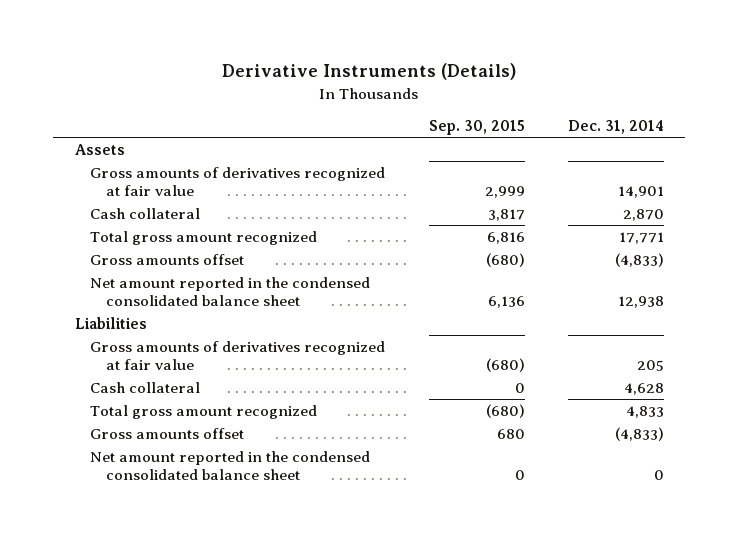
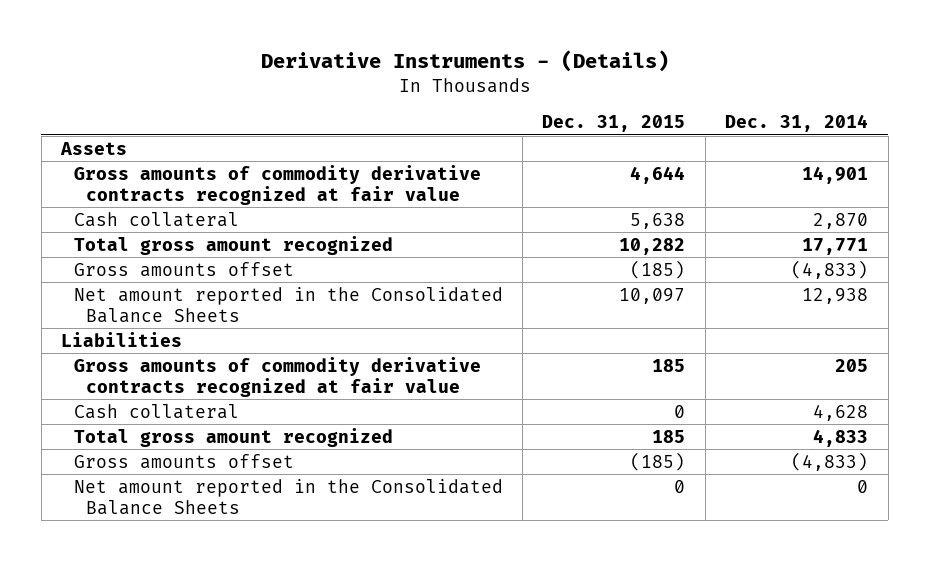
- Derivative Instruments (Details)
+ Derivative Instruments - (Details)
- | Sep. 30, 2015 | Dec. 31, 2014
+ | Dec. 31, 2015 | Dec. 31, 2014
- Gross amounts of derivatives recognized at fair value | 2,999 | 14,901
+ Gross amounts of commodity derivative contracts recognized at fair value | 4,644 | 14,901
- Net amount reported in the condensed consolidated balance sheet | 6,136 | 12,938
+ Net amount reported in the Consolidated Balance Sheets | 10,097 | 12,938
- Gross amounts of derivatives recognized at fair value | (680) | 205
+ Gross amounts of commodity derivative contracts recognized at fair value | 185 | 205
- Net amount reported in the condensed consolidated balance sheet | 0 | 0
+ Net amount reported in the Consolidated Balance Sheets | 0 | 0

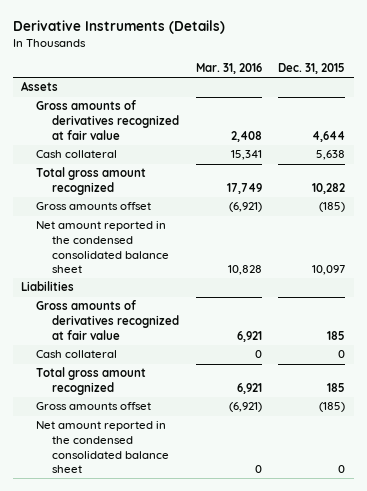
- Derivative Instruments - (Details)
+ Derivative Instruments (Details)
- | Dec. 31, 2015 | Dec. 31, 2014
+ | Mar. 31, 2016 | Dec. 31, 2015
- Gross amounts of commodity derivative contracts recognized at fair value | 4,644 | 14,901
+ Gross amounts of derivatives recognized at fair value | 2,408 | 4,644
- Net amount reported in the Consolidated Balance Sheets | 10,097 | 12,938
+ Net amount reported in the condensed consolidated balance sheet | 10,828 | 10,097
- Gross amounts of commodity derivative contracts recognized at fair value | 185 | 205
+ Gross amounts of derivatives recognized at fair value | 6,921 | 185
- Net amount reported in the Consolidated Balance Sheets | 0 | 0
+ Net amount reported in the condensed consolidated balance sheet | 0 | 0

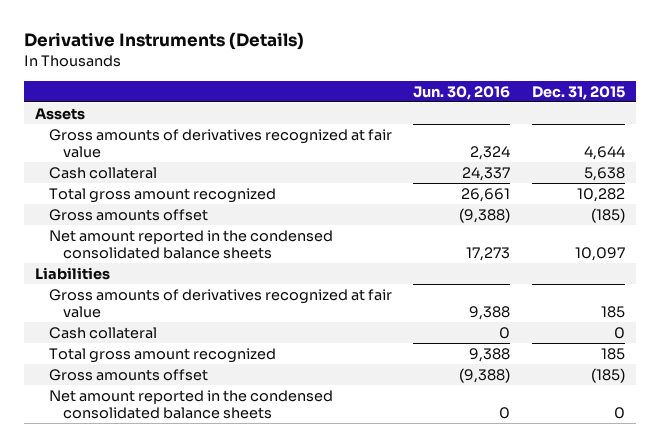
- | Mar. 31, 2016 | Dec. 31, 2015
+ | Jun. 30, 2016 | Dec. 31, 2015
- Net amount reported in the condensed consolidated balance sheet | 10,828 | 10,097
+ Net amount reported in the condensed consolidated balance sheets | 17,273 | 10,097
- Net amount reported in the condensed consolidated balance sheet | 0 | 0
+ Net amount reported in the condensed consolidated balance sheets | 0 | 0

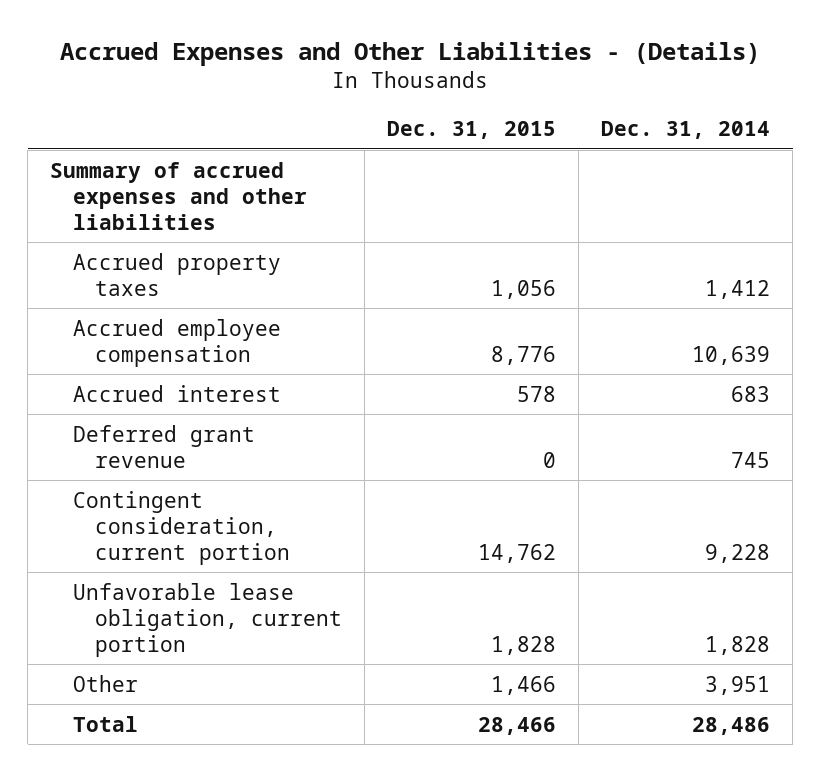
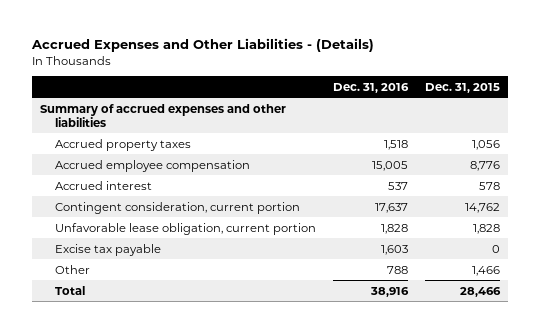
- | Dec. 31, 2015 | Dec. 31, 2014
+ | Dec. 31, 2016 | Dec. 31, 2015
- Deferred grant revenue | 0 | 745
+ Excise tax payable | 1,603 | 0

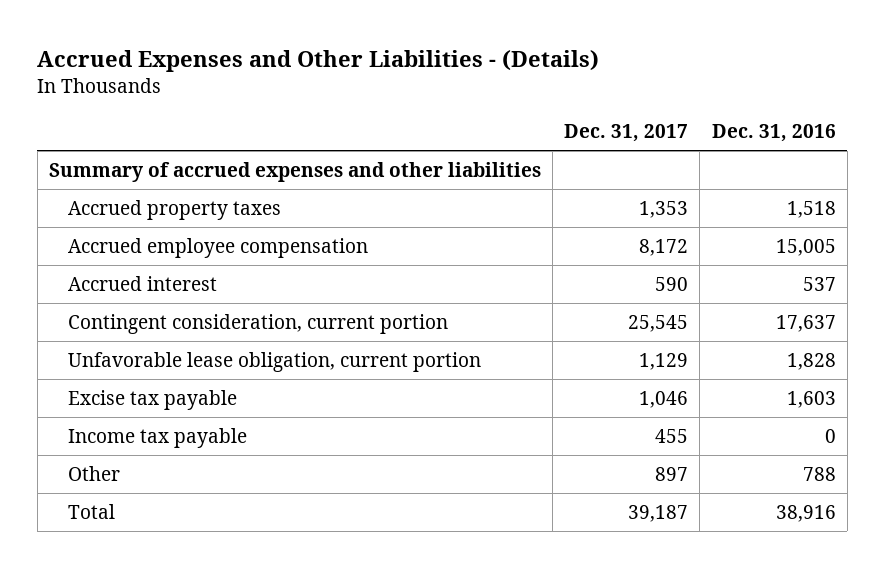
- | Dec. 31, 2016 | Dec. 31, 2015
+ | Dec. 31, 2017 | Dec. 31, 2016
+ Income tax payable | 455 | 0

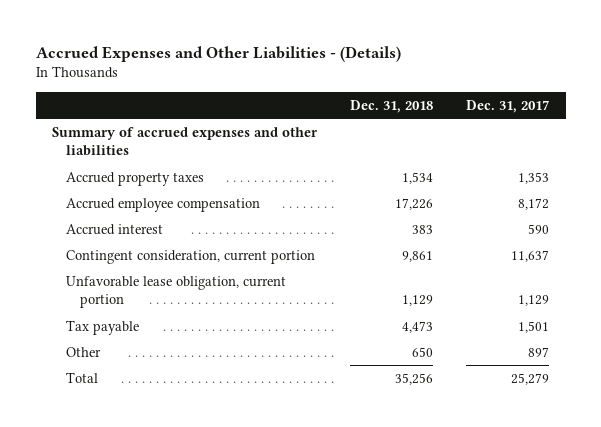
- | Dec. 31, 2017 | Dec. 31, 2016
+ | Dec. 31, 2018 | Dec. 31, 2017
- Contingent consideration, current portion | 25,545 | 17,637
+ Contingent consideration, current portion | 9,861 | 11,637
- Excise tax payable | 1,046 | 1,603
- Income tax payable | 455 | 0
+ Tax payable | 4,473 | 1,501
- Total | 39,187 | 38,916
+ Total | 35,256 | 25,279

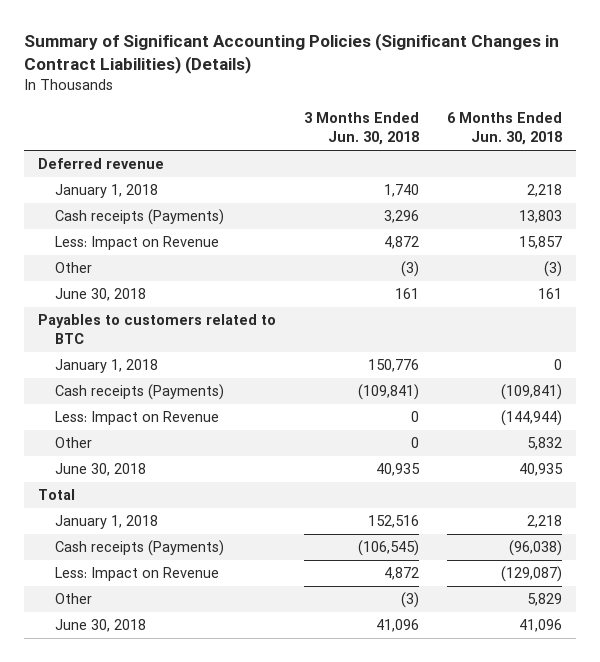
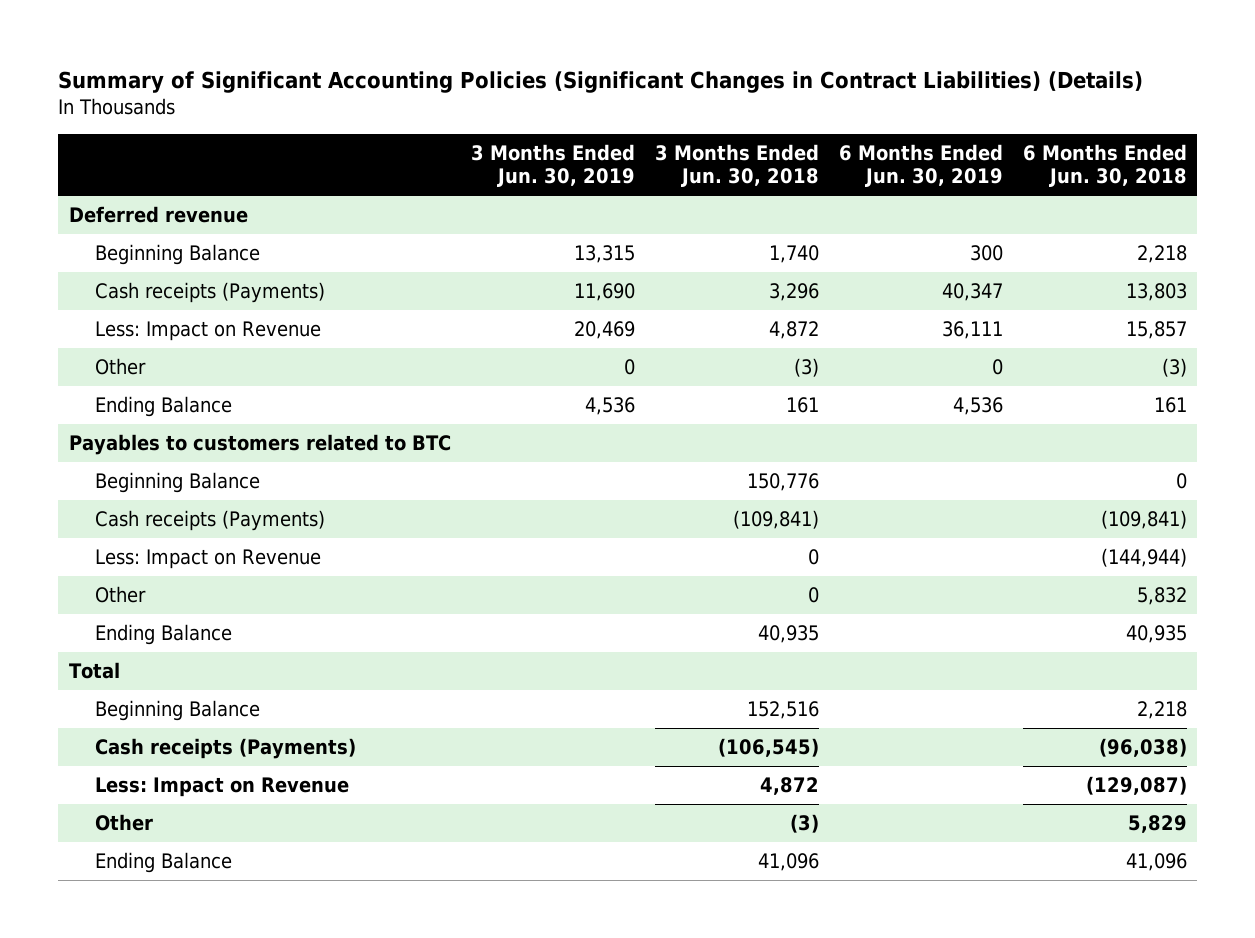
- | 3 Months Ended Jun. 30, 2018 | 6 Months Ended Jun. 30, 2018
+ | 3 Months Ended Jun. 30, 2019 | 3 Months Ended Jun. 30, 2018 | 6 Months Ended Jun. 30, 2019 | 6 Months Ended Jun. 30, 2018
- January 1, 2018 | 1,740 | 2,218
+ Beginning Balance | 13,315 | 1,740 | 300 | 2,218
- June 30, 2018 | 161 | 161
+ Ending Balance | 4,536 | 161 | 4,536 | 161
- January 1, 2018 | 150,776 | 0
+ Beginning Balance | | 150,776 | | 0
- June 30, 2018 | 40,935 | 40,935
+ Ending Balance | | 40,935 | | 40,935
- January 1, 2018 | 152,516 | 2,218
+ Beginning Balance | | 152,516 | | 2,218
- June 30, 2018 | 41,096 | 41,096
+ Ending Balance | | 41,096 | | 41,096

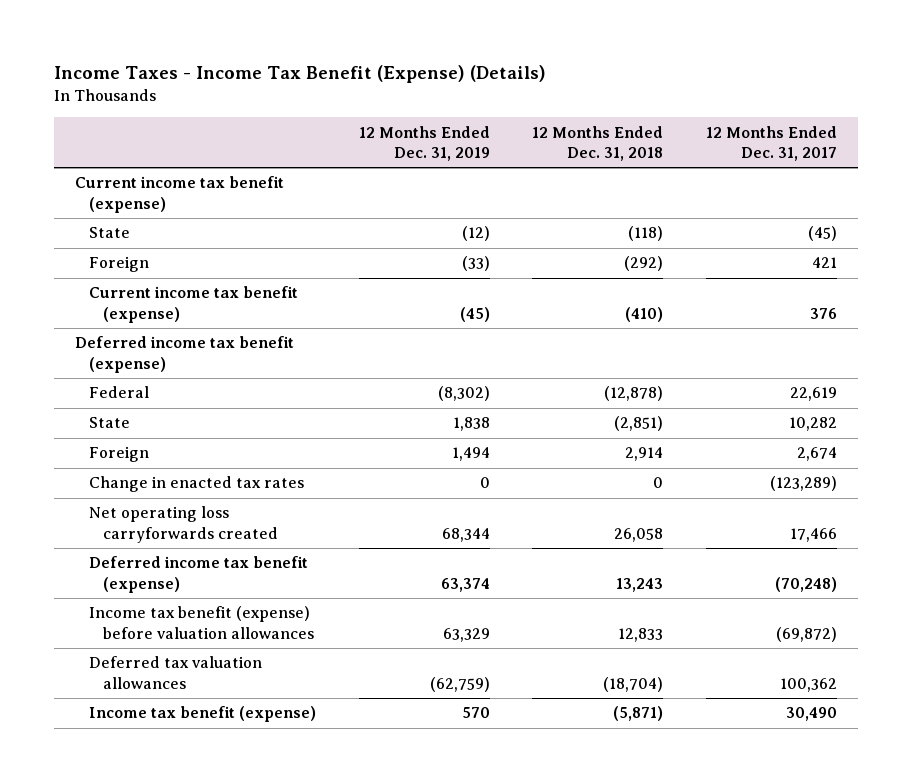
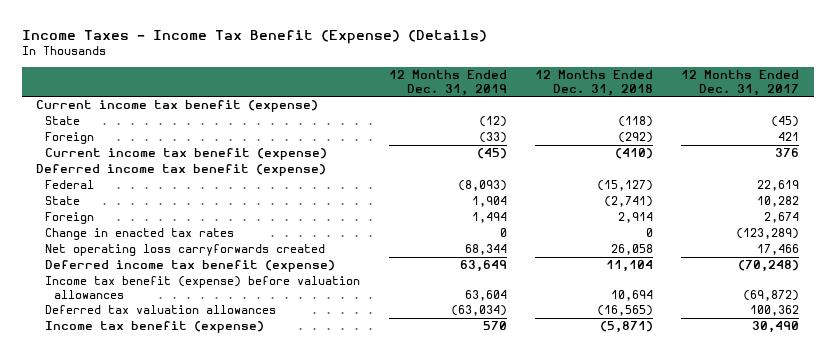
- Federal | (8,302) | (12,878) | 22,619
- State | 1,838 | (2,851) | 10,282
+ Federal | (8,093) | (15,127) | 22,619
+ State | 1,904 | (2,741) | 10,282
- Deferred income tax benefit (expense) | 63,374 | 13,243 | (70,248)
- Income tax benefit (expense) before valuation allowances | 63,329 | 12,833 | (69,872)
- Deferred tax valuation allowances | (62,759) | (18,704) | 100,362
+ Deferred income tax benefit (expense) | 63,649 | 11,104 | (70,248)
+ Income tax benefit (expense) before valuation allowances | 63,604 | 10,694 | (69,872)
+ Deferred tax valuation allowances | (63,034) | (16,565) | 100,362

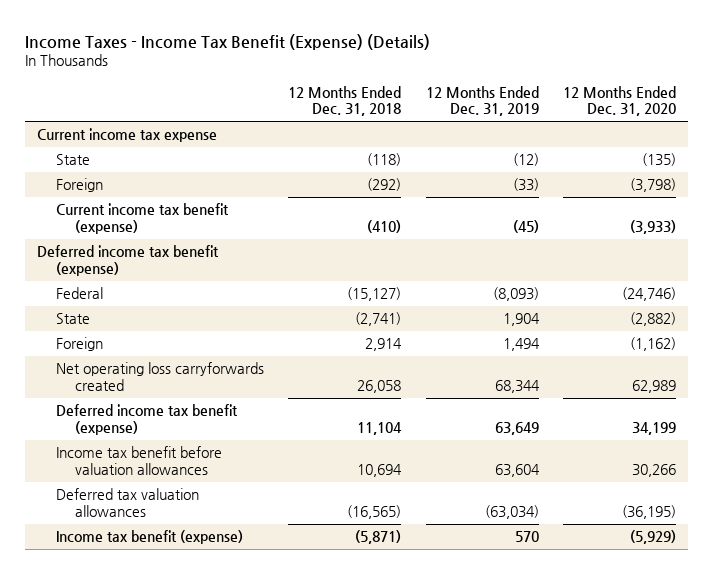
- | 12 Months Ended Dec. 31, 2019 | 12 Months Ended Dec. 31, 2018 | 12 Months Ended Dec. 31, 2017
+ | 12 Months Ended Dec. 31, 2018 | 12 Months Ended Dec. 31, 2019 | 12 Months Ended Dec. 31, 2020
- Current income tax benefit (expense)
+ Current income tax expense
- Change in enacted tax rates | 0 | 0 | (123,289)
- Income tax benefit (expense) before valuation allowances | 63,604 | 10,694 | (69,872)
+ Income tax benefit before valuation allowances | 10,694 | 63,604 | 30,266

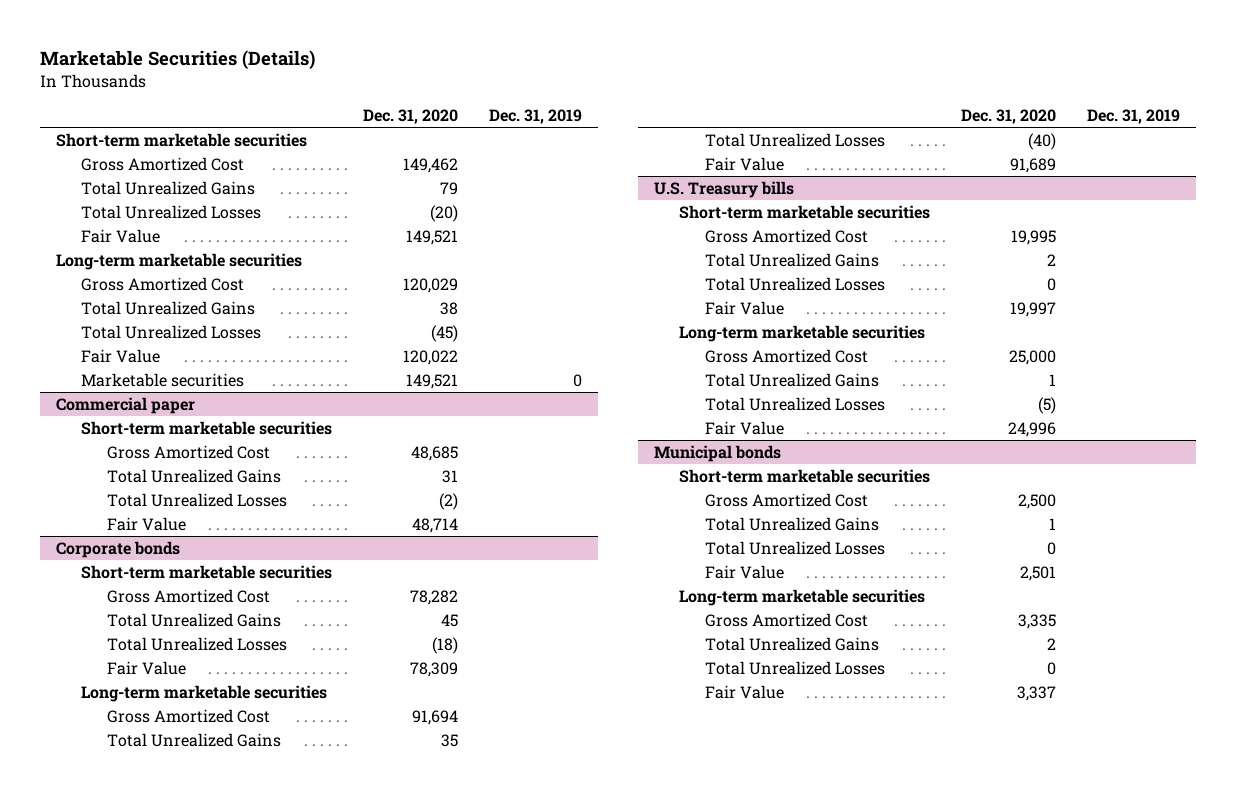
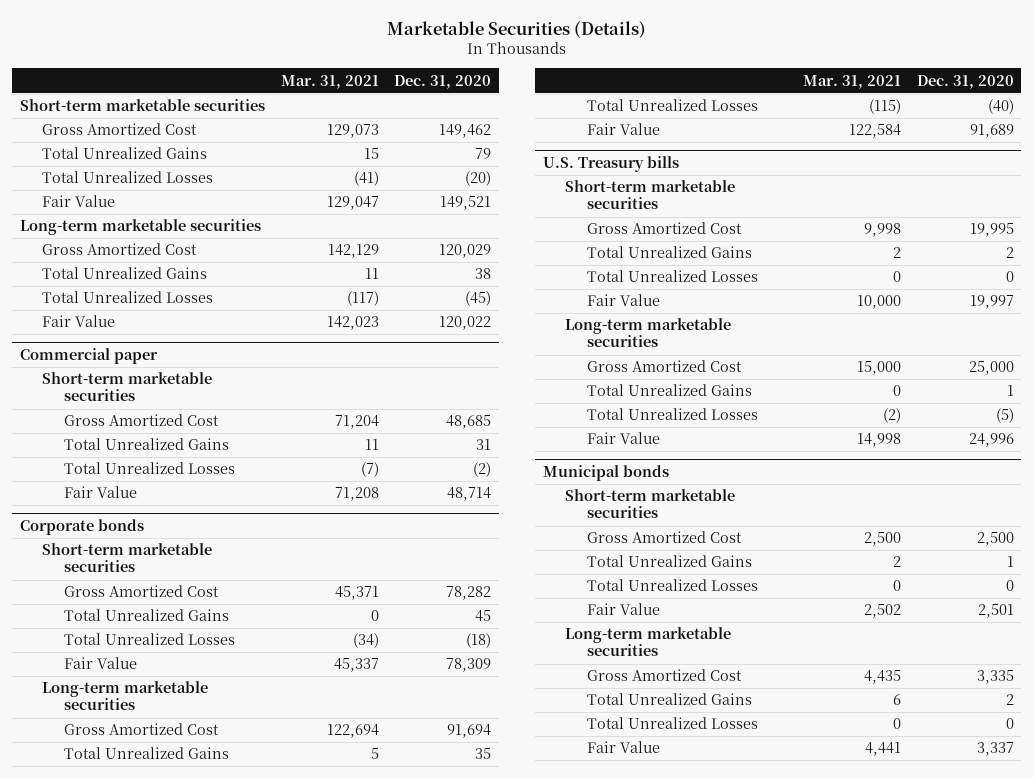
- | Dec. 31, 2020 | Dec. 31, 2019
+ | Mar. 31, 2021 | Dec. 31, 2020
- Marketable securities | 149,521 | 0

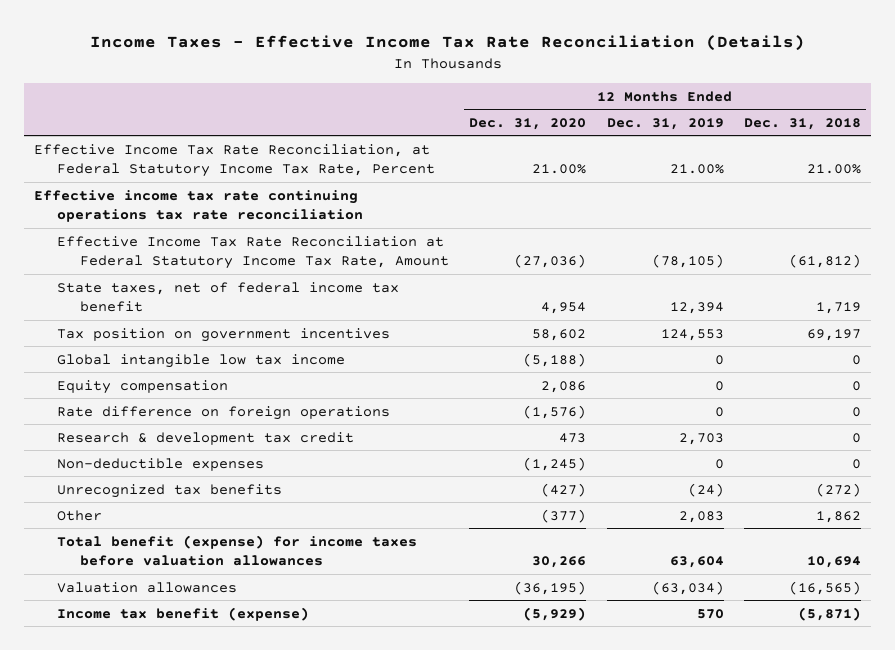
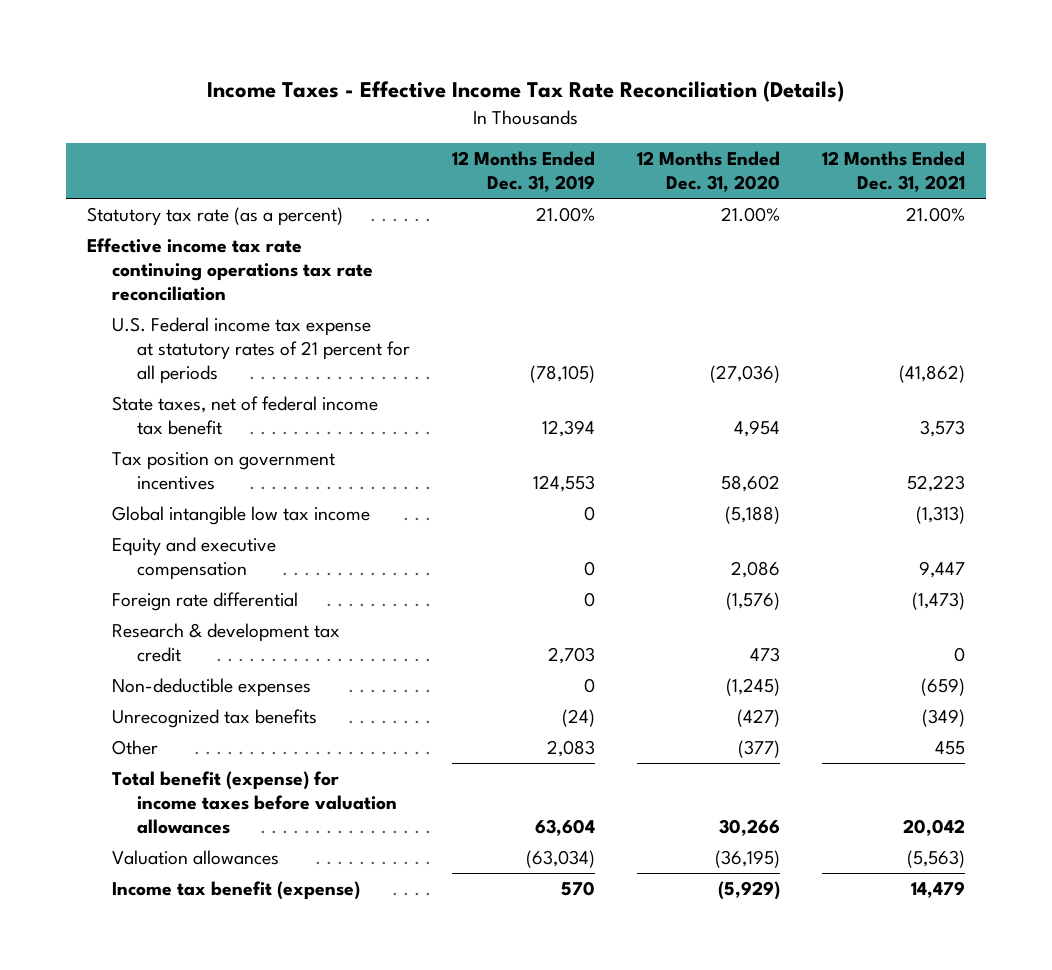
- | 12 Months Ended Dec. 31, 2020 | 12 Months Ended Dec. 31, 2019 | 12 Months Ended Dec. 31, 2018
+ | 12 Months Ended Dec. 31, 2019 | 12 Months Ended Dec. 31, 2020 | 12 Months Ended Dec. 31, 2021
- Effective Income Tax Rate Reconciliation, at Federal Statutory Income Tax Rate, Percent | 21.00% | 21.00% | 21.00%
+ Statutory tax rate (as a percent) | 21.00% | 21.00% | 21.00%
- Effective Income Tax Rate Reconciliation at Federal Statutory Income Tax Rate, Amount | (27,036) | (78,105) | (61,812)
+ U.S. Federal income tax expense at statutory rates of 21 percent for all periods | (78,105) | (27,036) | (41,862)
- Equity compensation | 2,086 | 0 | 0
- Rate difference on foreign operations | (1,576) | 0 | 0
+ Equity and executive compensation | 0 | 2,086 | 9,447
+ Foreign rate differential | 0 | (1,576) | (1,473)

